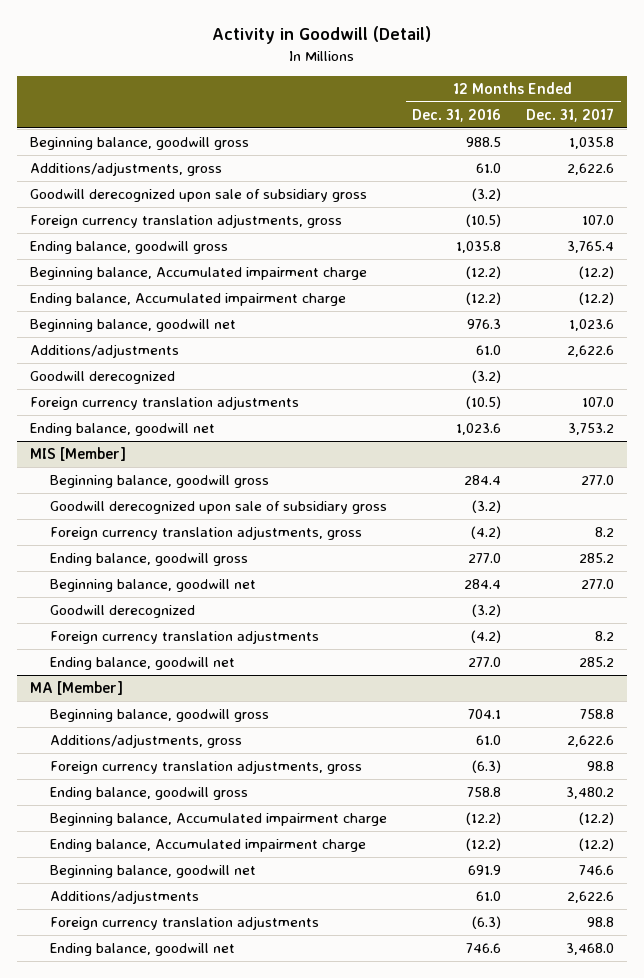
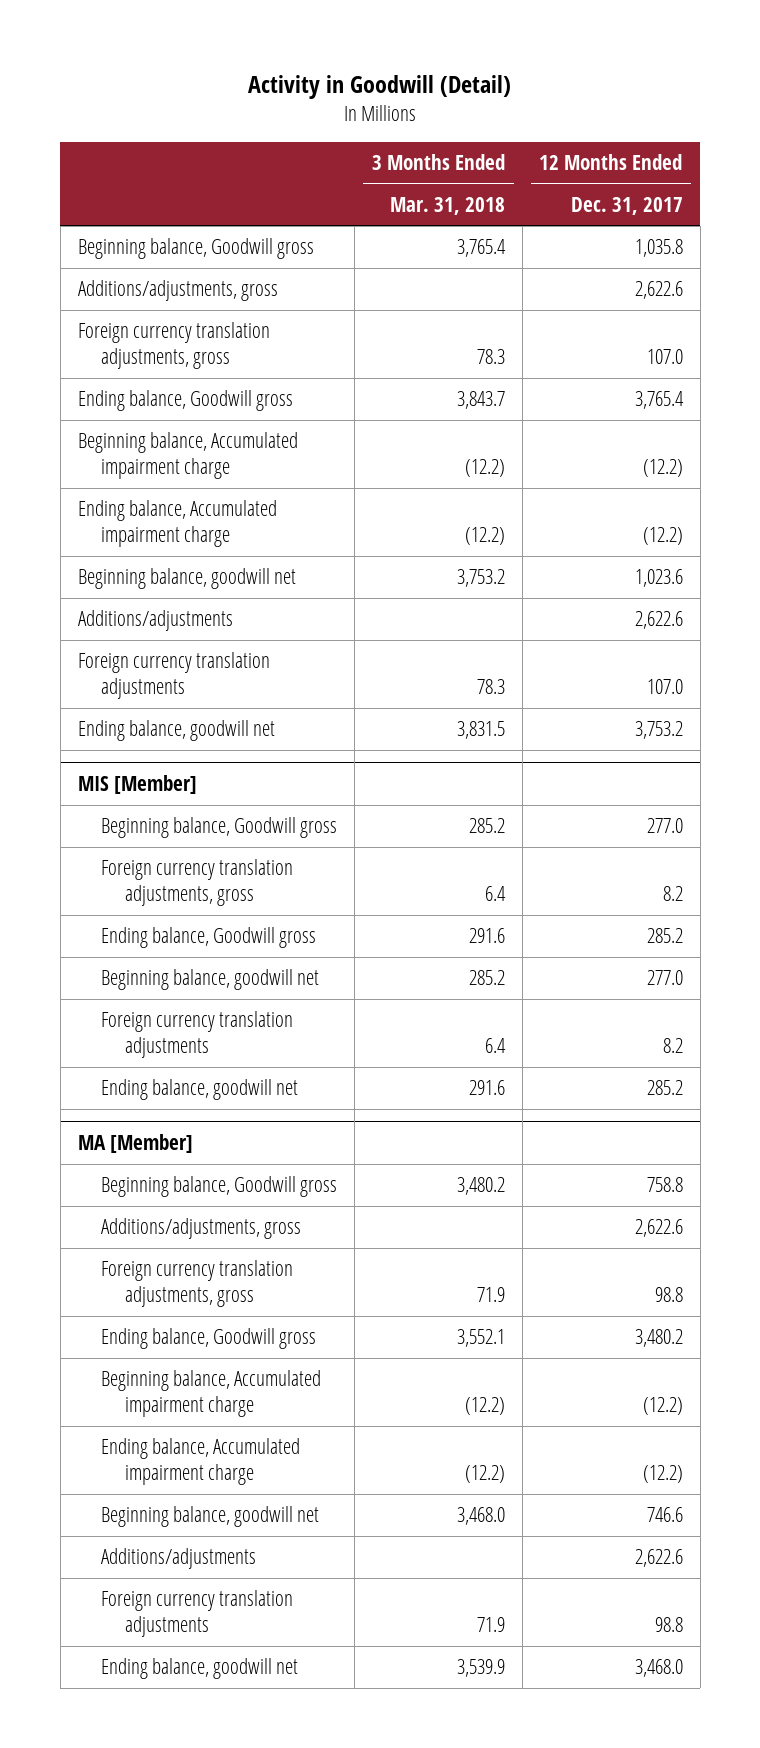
- | 12 Months Ended Dec. 31, 2016 | 12 Months Ended Dec. 31, 2017
+ | 3 Months Ended Mar. 31, 2018 | 12 Months Ended Dec. 31, 2017
- Beginning balance, goodwill gross | 988.5 | 1,035.8
+ Beginning balance, Goodwill gross | 3,765.4 | 1,035.8
- Goodwill derecognized upon sale of subsidiary gross | (3.2) |
- Ending balance, goodwill gross | 1,035.8 | 3,765.4
+ Ending balance, Goodwill gross | 3,843.7 | 3,765.4
- Goodwill derecognized | (3.2) |
@ MIS [Member]
- Beginning balance, goodwill gross | 284.4 | 277.0
- Goodwill derecognized upon sale of subsidiary gross | (3.2) |
+ Beginning balance, Goodwill gross | 285.2 | 277.0
- Ending balance, goodwill gross | 277.0 | 285.2
+ Ending balance, Goodwill gross | 291.6 | 285.2
- Goodwill derecognized | (3.2) |
@ MA [Member]
- Beginning balance, goodwill gross | 704.1 | 758.8
+ Beginning balance, Goodwill gross | 3,480.2 | 758.8
- Ending balance, goodwill gross | 758.8 | 3,480.2
+ Ending balance, Goodwill gross | 3,552.1 | 3,480.2

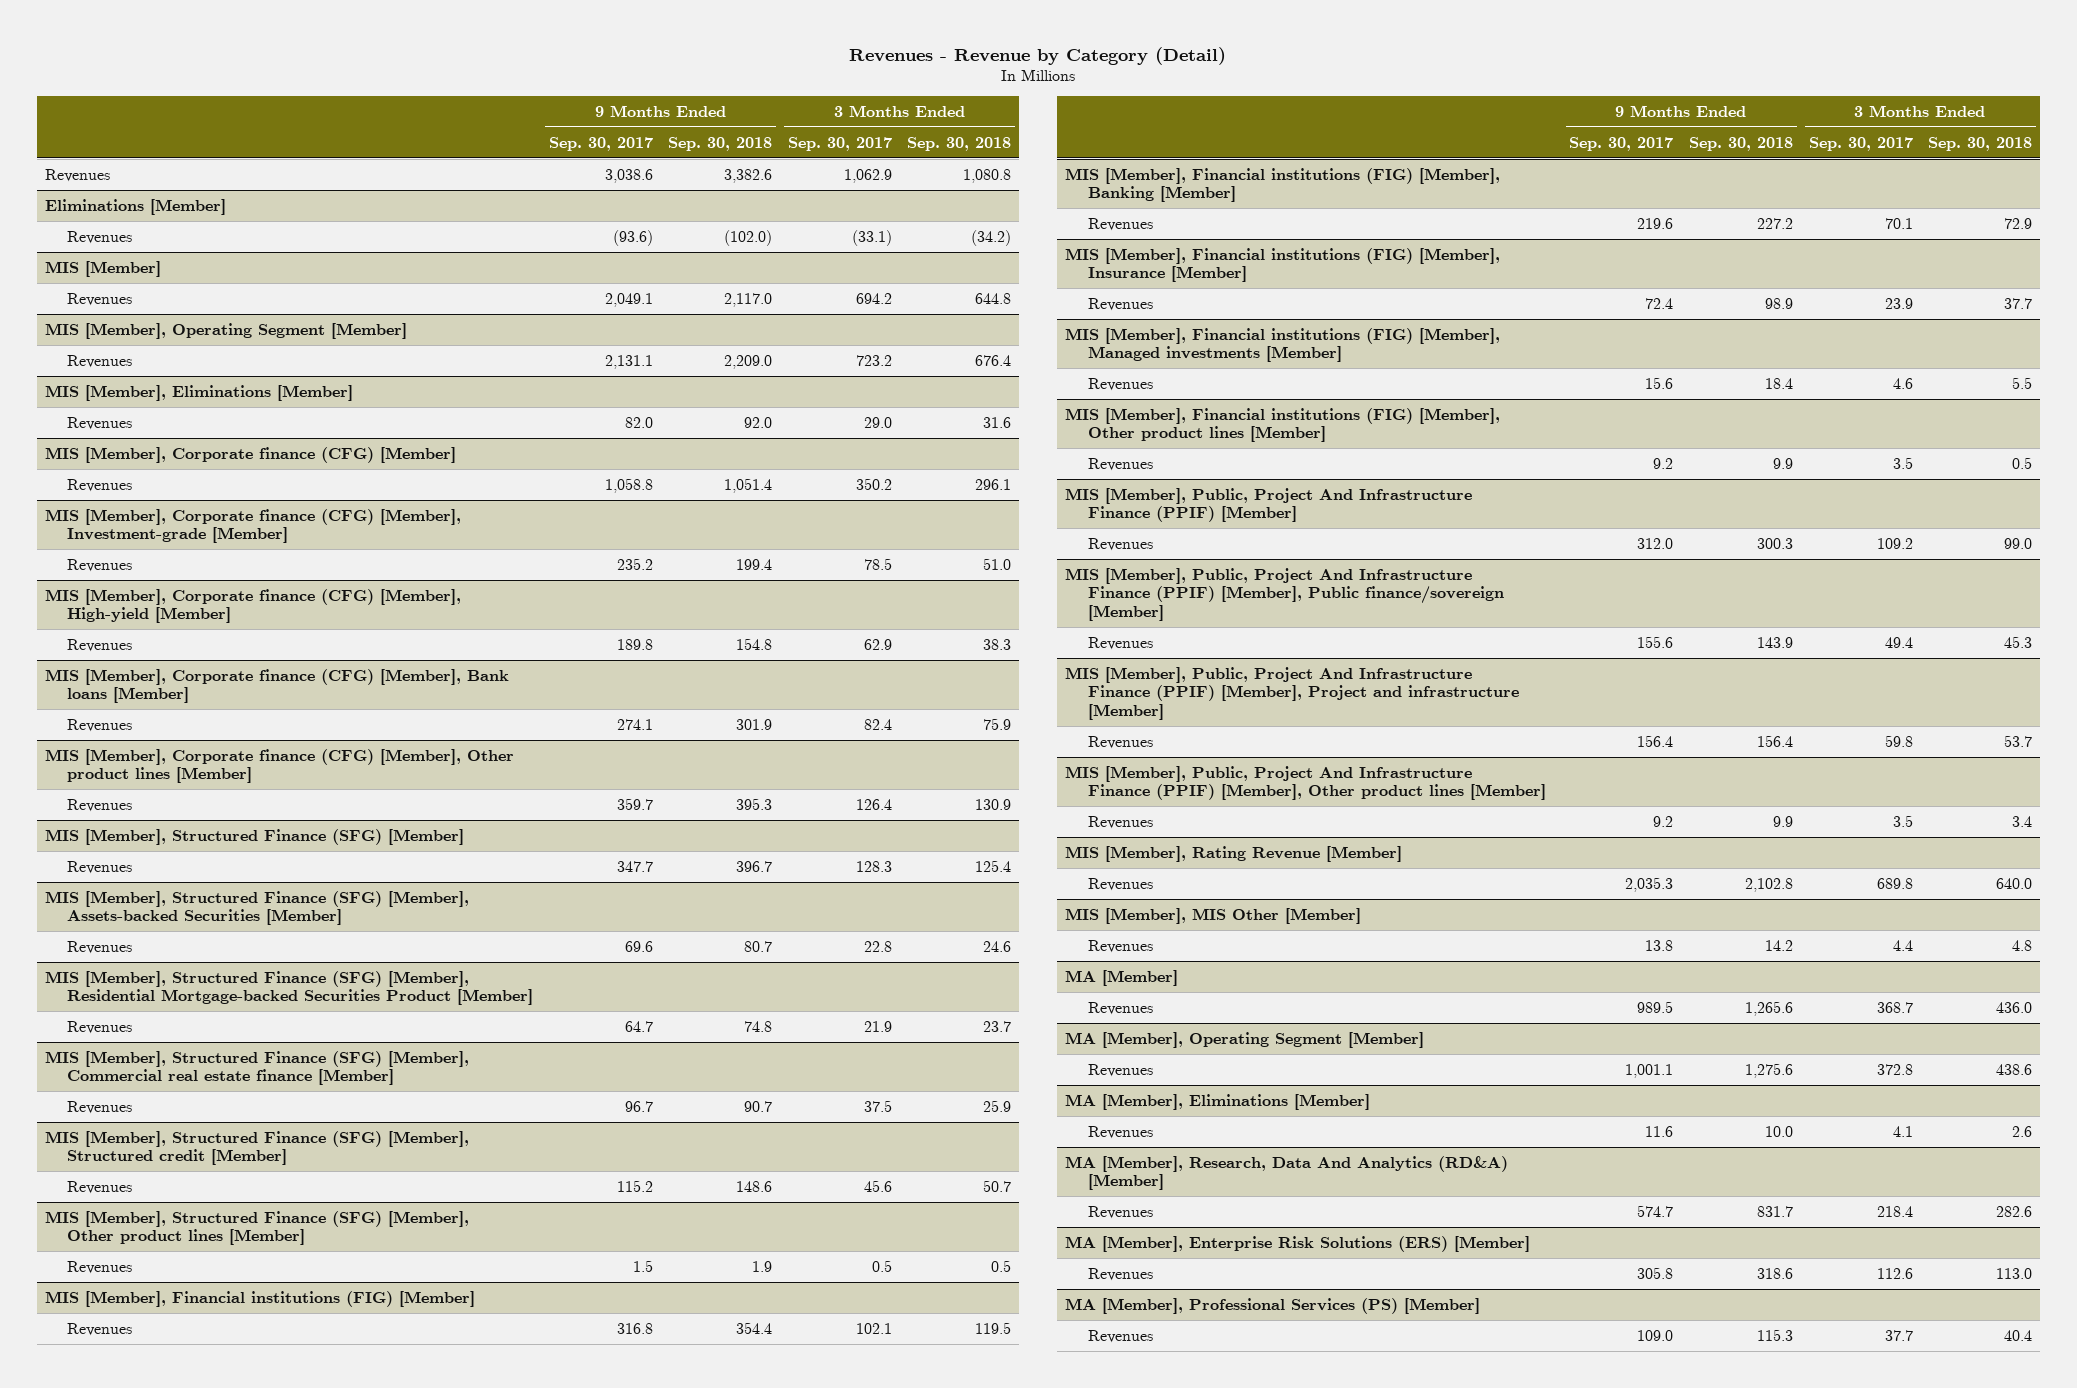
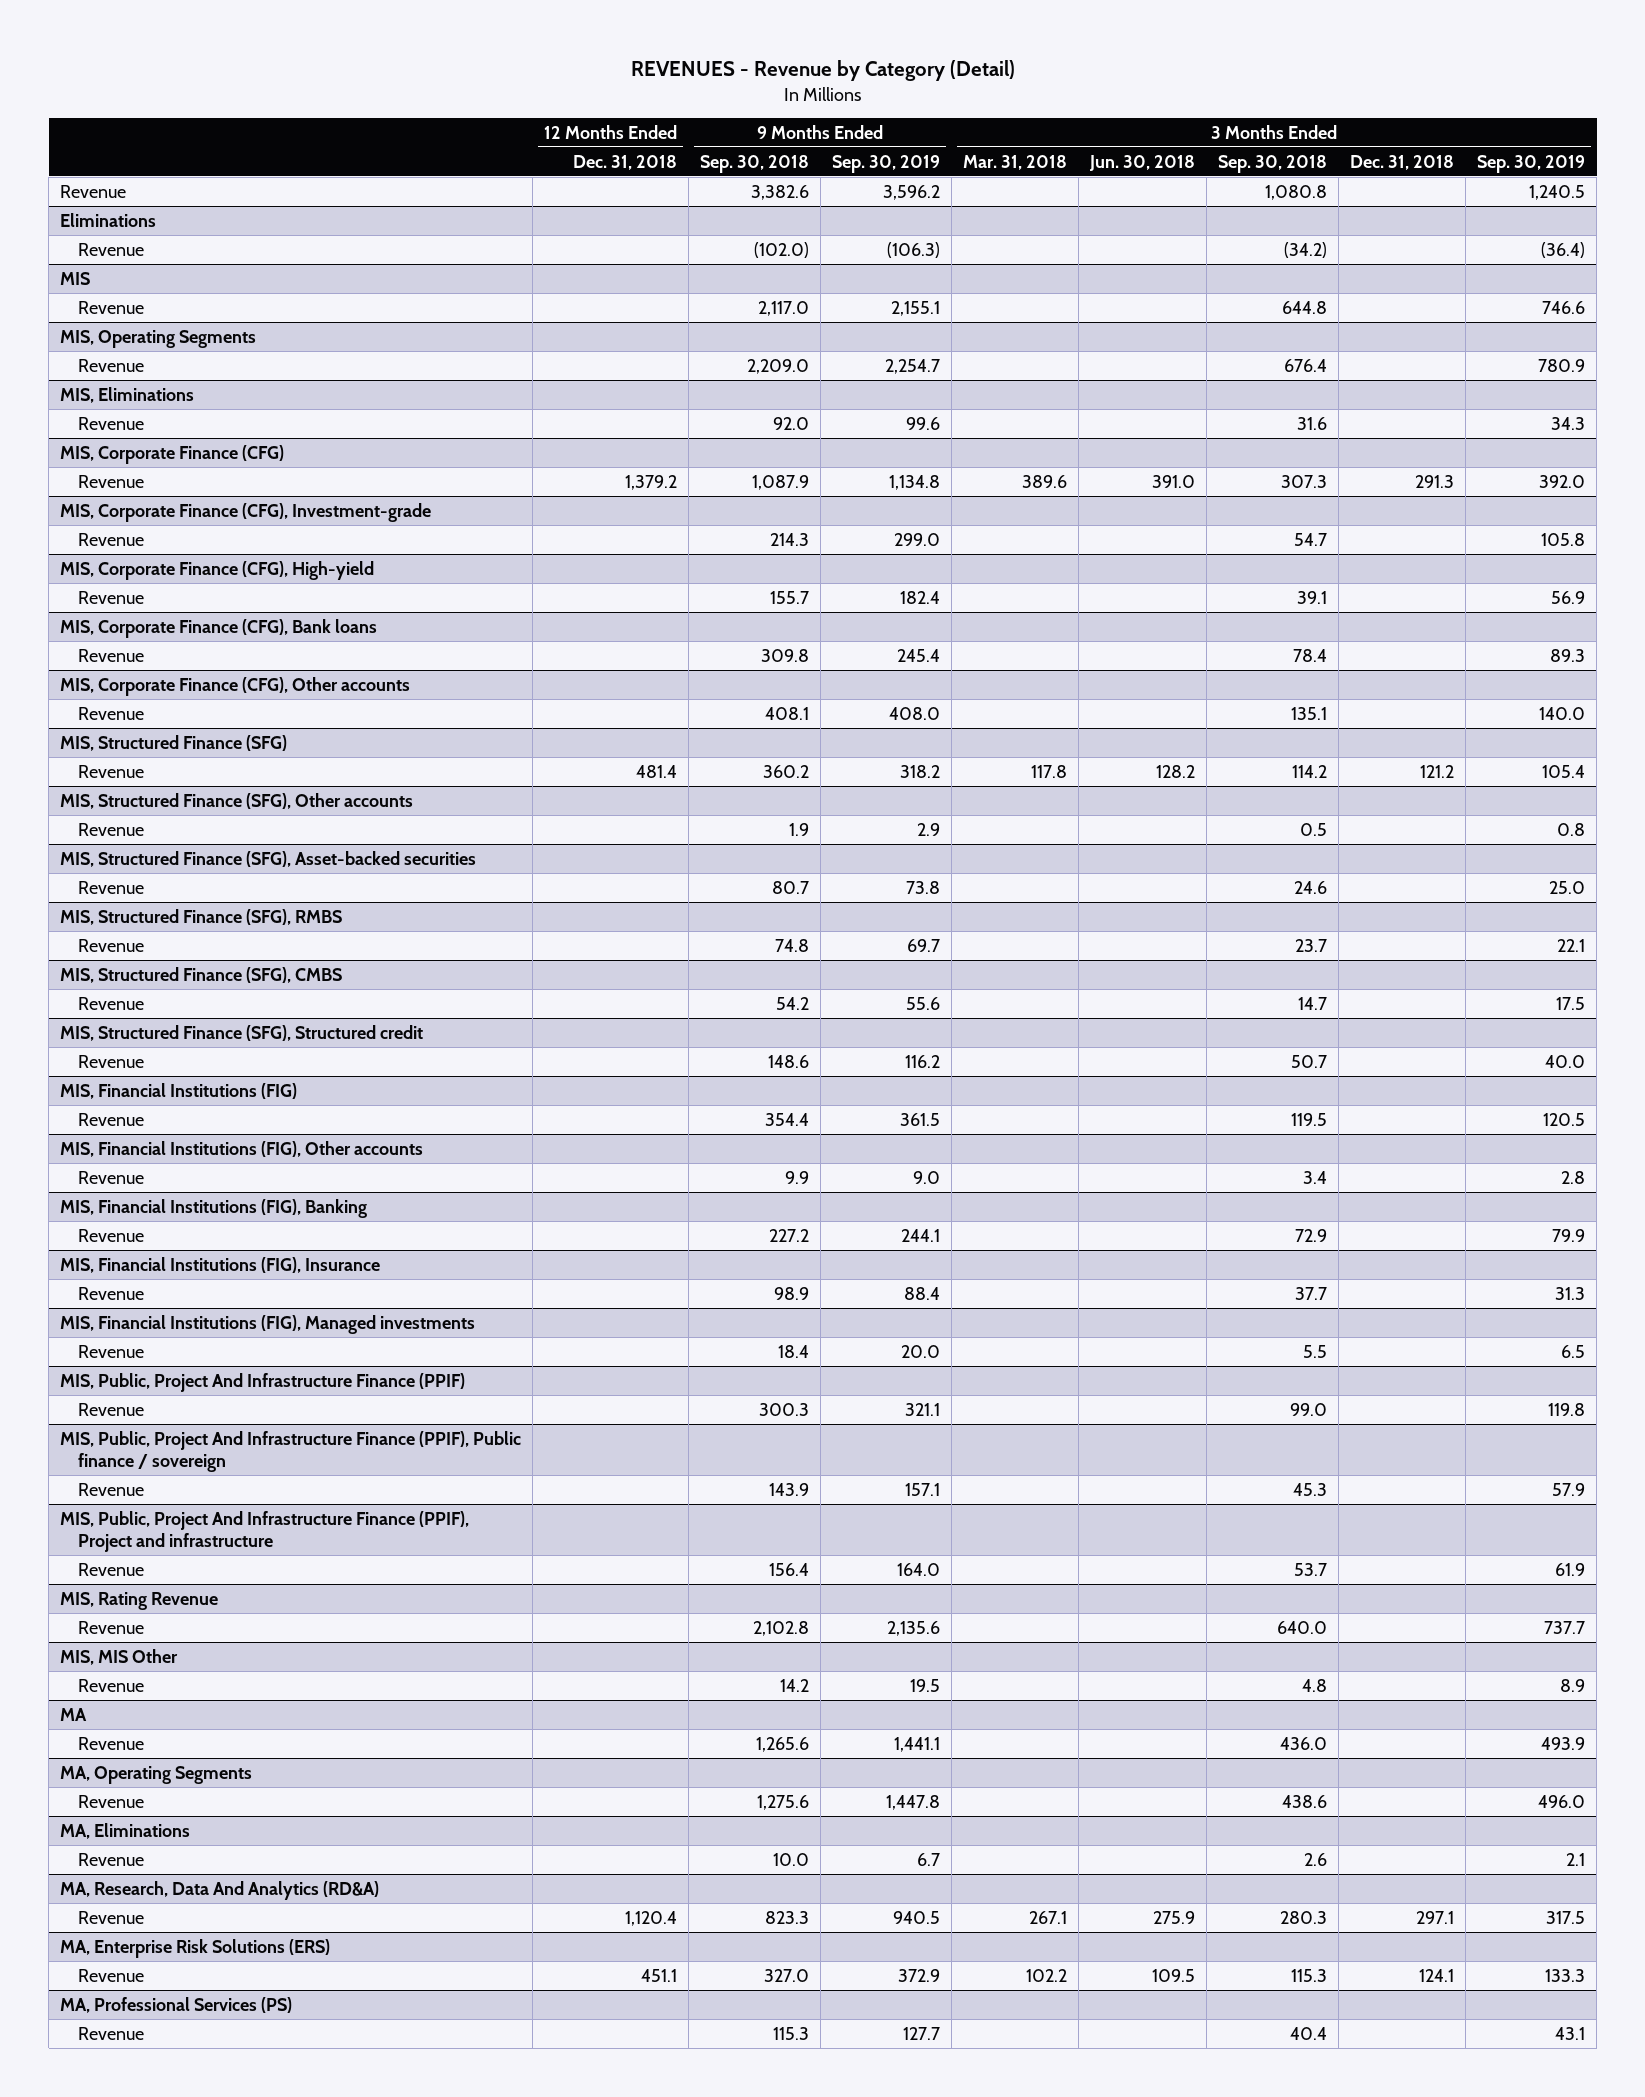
- Revenues - Revenue by Category (Detail)
+ REVENUES - Revenue by Category (Detail)
- | 9 Months Ended Sep. 30, 2017 | 9 Months Ended Sep. 30, 2018 | 3 Months Ended Sep. 30, 2017 | 3 Months Ended Sep. 30, 2018
+ | 12 Months Ended Dec. 31, 2018 | 9 Months Ended Sep. 30, 2018 | 9 Months Ended Sep. 30, 2019 | 3 Months Ended Mar. 31, 2018 | 3 Months Ended Jun. 30, 2018 | 3 Months Ended Sep. 30, 2018 | 3 Months Ended Dec. 31, 2018 | 3 Months Ended Sep. 30, 2019
- Revenues | 3,038.6 | 3,382.6 | 1,062.9 | 1,080.8
- Eliminations [Member]
- Revenues | (93.6) | (102.0) | (33.1) | (34.2)
- MIS [Member]
- Revenues | 2,049.1 | 2,117.0 | 694.2 | 644.8
- MIS [Member], Operating Segment [Member]
- Revenues | 2,131.1 | 2,209.0 | 723.2 | 676.4
- MIS [Member], Eliminations [Member]
- Revenues | 82.0 | 92.0 | 29.0 | 31.6
- MIS [Member], Corporate finance (CFG) [Member]
- Revenues | 1,058.8 | 1,051.4 | 350.2 | 296.1
- MIS [Member], Corporate finance (CFG) [Member], Investment-grade [Member]
- Revenues | 235.2 | 199.4 | 78.5 | 51.0
- MIS [Member], Corporate finance (CFG) [Member], High-yield [Member]
- Revenues | 189.8 | 154.8 | 62.9 | 38.3
- MIS [Member], Corporate finance (CFG) [Member], Bank loans [Member]
- Revenues | 274.1 | 301.9 | 82.4 | 75.9
- MIS [Member], Corporate finance (CFG) [Member], Other product lines [Member]
- Revenues | 359.7 | 395.3 | 126.4 | 130.9
- MIS [Member], Structured Finance (SFG) [Member]
- Revenues | 347.7 | 396.7 | 128.3 | 125.4
- MIS [Member], Structured Finance (SFG) [Member], Assets-backed Securities [Member]
- Revenues | 69.6 | 80.7 | 22.8 | 24.6
- MIS [Member], Structured Finance (SFG) [Member], Residential Mortgage-backed Securities Product [Member]
- Revenues | 64.7 | 74.8 | 21.9 | 23.7
- MIS [Member], Structured Finance (SFG) [Member], Commercial real estate finance [Member]
- Revenues | 96.7 | 90.7 | 37.5 | 25.9
- MIS [Member], Structured Finance (SFG) [Member], Structured credit [Member]
- Revenues | 115.2 | 148.6 | 45.6 | 50.7
- MIS [Member], Structured Finance (SFG) [Member], Other product lines [Member]
- Revenues | 1.5 | 1.9 | 0.5 | 0.5
- MIS [Member], Financial institutions (FIG) [Member]
- Revenues | 316.8 | 354.4 | 102.1 | 119.5
- MIS [Member], Financial institutions (FIG) [Member], Banking [Member]
- Revenues | 219.6 | 227.2 | 70.1 | 72.9
- MIS [Member], Financial institutions (FIG) [Member], Insurance [Member]
- Revenues | 72.4 | 98.9 | 23.9 | 37.7
- MIS [Member], Financial institutions (FIG) [Member], Managed investments [Member]
- Revenues | 15.6 | 18.4 | 4.6 | 5.5
- MIS [Member], Financial institutions (FIG) [Member], Other product lines [Member]
- Revenues | 9.2 | 9.9 | 3.5 | 0.5
- MIS [Member], Public, Project And Infrastructure Finance (PPIF) [Member]
- Revenues | 312.0 | 300.3 | 109.2 | 99.0
- MIS [Member], Public, Project And Infrastructure Finance (PPIF) [Member], Public finance/sovereign [Member]
- Revenues | 155.6 | 143.9 | 49.4 | 45.3
- MIS [Member], Public, Project And Infrastructure Finance (PPIF) [Member], Project and infrastructure [Member]
- Revenues | 156.4 | 156.4 | 59.8 | 53.7
- MIS [Member], Public, Project And Infrastructure Finance (PPIF) [Member], Other product lines [Member]
- Revenues | 9.2 | 9.9 | 3.5 | 3.4
- MIS [Member], Rating Revenue [Member]
- Revenues | 2,035.3 | 2,102.8 | 689.8 | 640.0
- MIS [Member], MIS Other [Member]
- Revenues | 13.8 | 14.2 | 4.4 | 4.8
- MA [Member]
- Revenues | 989.5 | 1,265.6 | 368.7 | 436.0
- MA [Member], Operating Segment [Member]
- Revenues | 1,001.1 | 1,275.6 | 372.8 | 438.6
- MA [Member], Eliminations [Member]
- Revenues | 11.6 | 10.0 | 4.1 | 2.6
- MA [Member], Research, Data And Analytics (RD&A) [Member]
- Revenues | 574.7 | 831.7 | 218.4 | 282.6
- MA [Member], Enterprise Risk Solutions (ERS) [Member]
- Revenues | 305.8 | 318.6 | 112.6 | 113.0
- MA [Member], Professional Services (PS) [Member]
- Revenues | 109.0 | 115.3 | 37.7 | 40.4
+ Revenue | | 3,382.6 | 3,596.2 | | | 1,080.8 | | 1,240.5
+ Eliminations
+ Revenue | | (102.0) | (106.3) | | | (34.2) | | (36.4)
+ MIS
+ Revenue | | 2,117.0 | 2,155.1 | | | 644.8 | | 746.6
+ MIS, Operating Segments
+ Revenue | | 2,209.0 | 2,254.7 | | | 676.4 | | 780.9
+ MIS, Eliminations
+ Revenue | | 92.0 | 99.6 | | | 31.6 | | 34.3
+ MIS, Corporate Finance (CFG)
+ Revenue | 1,379.2 | 1,087.9 | 1,134.8 | 389.6 | 391.0 | 307.3 | 291.3 | 392.0
+ MIS, Corporate Finance (CFG), Investment-grade
+ Revenue | | 214.3 | 299.0 | | | 54.7 | | 105.8
+ MIS, Corporate Finance (CFG), High-yield
+ Revenue | | 155.7 | 182.4 | | | 39.1 | | 56.9
+ MIS, Corporate Finance (CFG), Bank loans
+ Revenue | | 309.8 | 245.4 | | | 78.4 | | 89.3
+ MIS, Corporate Finance (CFG), Other accounts
+ Revenue | | 408.1 | 408.0 | | | 135.1 | | 140.0
+ MIS, Structured Finance (SFG)
+ Revenue | 481.4 | 360.2 | 318.2 | 117.8 | 128.2 | 114.2 | 121.2 | 105.4
+ MIS, Structured Finance (SFG), Other accounts
+ Revenue | | 1.9 | 2.9 | | | 0.5 | | 0.8
+ MIS, Structured Finance (SFG), Asset-backed securities
+ Revenue | | 80.7 | 73.8 | | | 24.6 | | 25.0
+ MIS, Structured Finance (SFG), RMBS
+ Revenue | | 74.8 | 69.7 | | | 23.7 | | 22.1
+ MIS, Structured Finance (SFG), CMBS
+ Revenue | | 54.2 | 55.6 | | | 14.7 | | 17.5
+ MIS, Structured Finance (SFG), Structured credit
+ Revenue | | 148.6 | 116.2 | | | 50.7 | | 40.0
+ MIS, Financial Institutions (FIG)
+ Revenue | | 354.4 | 361.5 | | | 119.5 | | 120.5
+ MIS, Financial Institutions (FIG), Other accounts
+ Revenue | | 9.9 | 9.0 | | | 3.4 | | 2.8
+ MIS, Financial Institutions (FIG), Banking
+ Revenue | | 227.2 | 244.1 | | | 72.9 | | 79.9
+ MIS, Financial Institutions (FIG), Insurance
+ Revenue | | 98.9 | 88.4 | | | 37.7 | | 31.3
+ MIS, Financial Institutions (FIG), Managed investments
+ Revenue | | 18.4 | 20.0 | | | 5.5 | | 6.5
+ MIS, Public, Project And Infrastructure Finance (PPIF)
+ Revenue | | 300.3 | 321.1 | | | 99.0 | | 119.8
+ MIS, Public, Project And Infrastructure Finance (PPIF), Public finance / sovereign
+ Revenue | | 143.9 | 157.1 | | | 45.3 | | 57.9
+ MIS, Public, Project And Infrastructure Finance (PPIF), Project and infrastructure
+ Revenue | | 156.4 | 164.0 | | | 53.7 | | 61.9
+ MIS, Rating Revenue
+ Revenue | | 2,102.8 | 2,135.6 | | | 640.0 | | 737.7
+ MIS, MIS Other
+ Revenue | | 14.2 | 19.5 | | | 4.8 | | 8.9
+ MA
+ Revenue | | 1,265.6 | 1,441.1 | | | 436.0 | | 493.9
+ MA, Operating Segments
+ Revenue | | 1,275.6 | 1,447.8 | | | 438.6 | | 496.0
+ MA, Eliminations
+ Revenue | | 10.0 | 6.7 | | | 2.6 | | 2.1
+ MA, Research, Data And Analytics (RD&A)
+ Revenue | 1,120.4 | 823.3 | 940.5 | 267.1 | 275.9 | 280.3 | 297.1 | 317.5
+ MA, Enterprise Risk Solutions (ERS)
+ Revenue | 451.1 | 327.0 | 372.9 | 102.2 | 109.5 | 115.3 | 124.1 | 133.3
+ MA, Professional Services (PS)
+ Revenue | | 115.3 | 127.7 | | | 40.4 | | 43.1

